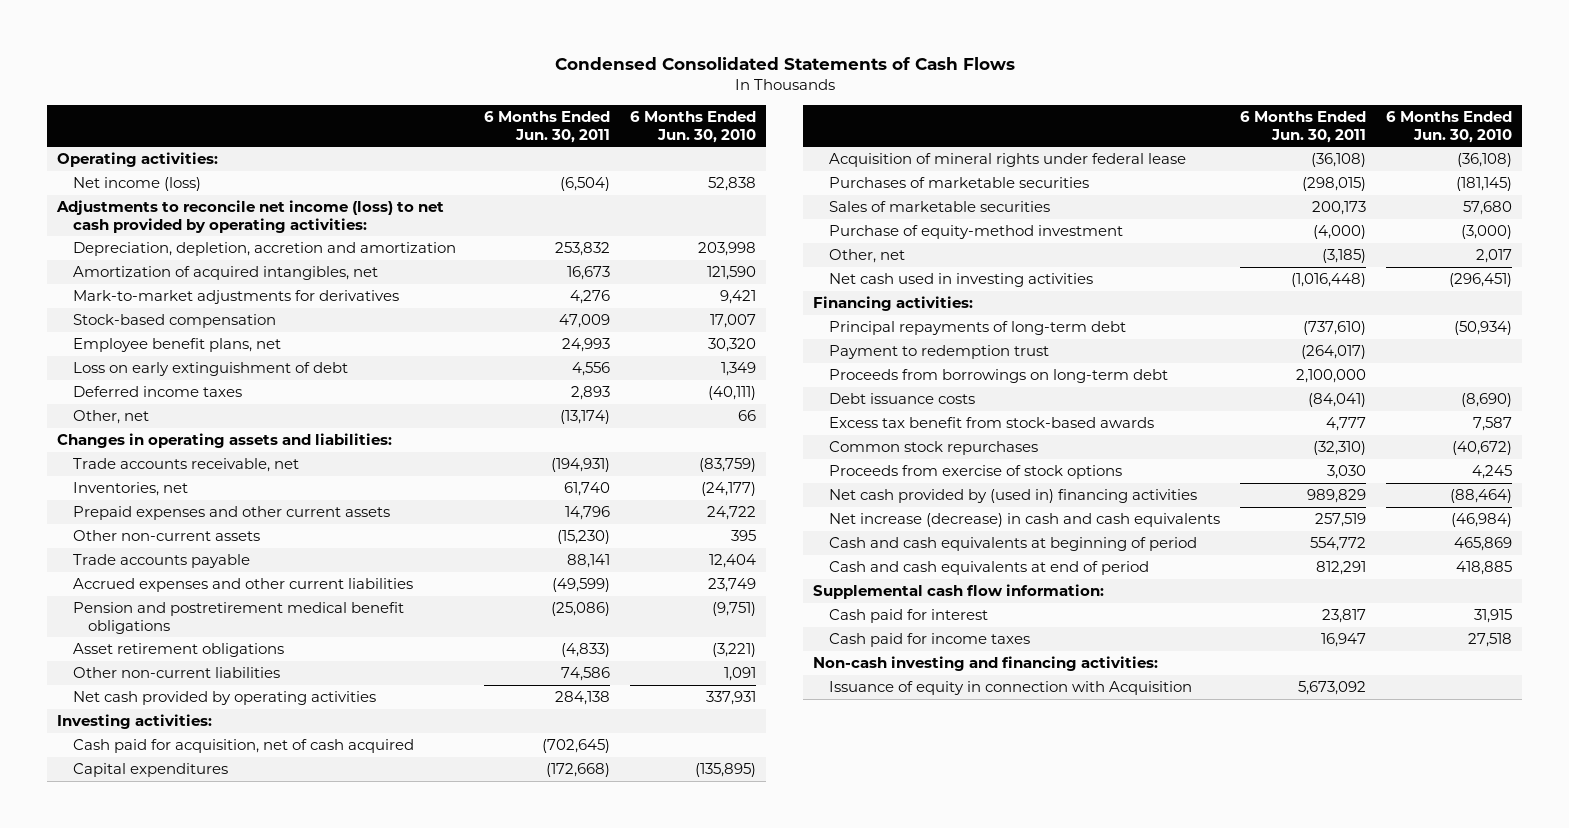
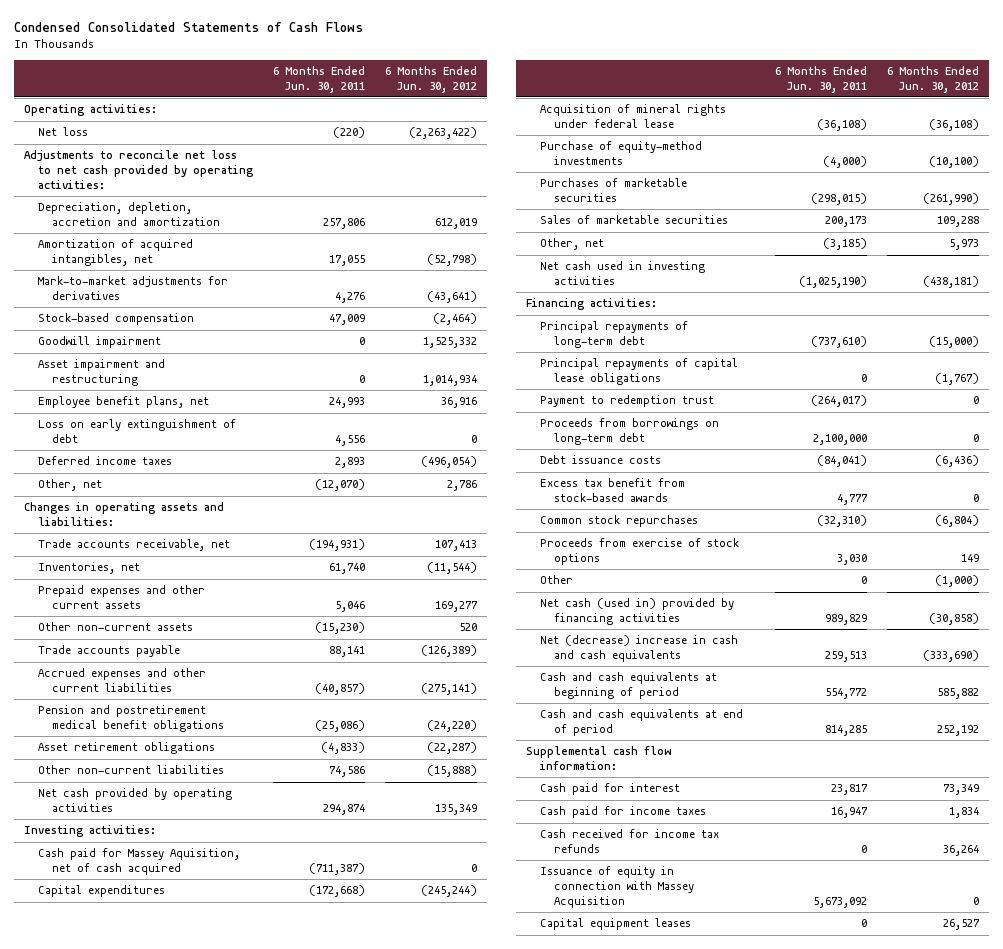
- | 6 Months Ended Jun. 30, 2011 | 6 Months Ended Jun. 30, 2010
+ | 6 Months Ended Jun. 30, 2011 | 6 Months Ended Jun. 30, 2012
- Net income (loss) | (6,504) | 52,838
- Adjustments to reconcile net income (loss) to net cash provided by operating activities:
- Depreciation, depletion, accretion and amortization | 253,832 | 203,998
- Amortization of acquired intangibles, net | 16,673 | 121,590
+ Net loss | (220) | (2,263,422)
+ Adjustments to reconcile net loss to net cash provided by operating activities:
+ Depreciation, depletion, accretion and amortization | 257,806 | 612,019
+ Amortization of acquired intangibles, net | 17,055 | (52,798)
+ Goodwill impairment | 0 | 1,525,332
+ Asset impairment and restructuring | 0 | 1,014,934
- Other, net | (13,174) | 66
+ Other, net | (12,070) | 2,786
- Prepaid expenses and other current assets | 14,796 | 24,722
+ Prepaid expenses and other current assets | 5,046 | 169,277
- Accrued expenses and other current liabilities | (49,599) | 23,749
+ Accrued expenses and other current liabilities | (40,857) | (275,141)
- Net cash provided by operating activities | 284,138 | 337,931
+ Net cash provided by operating activities | 294,874 | 135,349
- Cash paid for acquisition, net of cash acquired | (702,645) |
+ Cash paid for Massey Aquisition, net of cash acquired | (711,387) | 0
+ Purchase of equity-method investments | (4,000) | (10,100)
- Purchase of equity-method investment | (4,000) | (3,000)
- Net cash used in investing activities | (1,016,448) | (296,451)
+ Net cash used in investing activities | (1,025,190) | (438,181)
+ Principal repayments of capital lease obligations | 0 | (1,767)
- Net cash provided by (used in) financing activities | 989,829 | (88,464)
- Net increase (decrease) in cash and cash equivalents | 257,519 | (46,984)
+ Other | 0 | (1,000)
+ Net cash (used in) provided by financing activities | 989,829 | (30,858)
+ Net (decrease) increase in cash and cash equivalents | 259,513 | (333,690)
- Cash and cash equivalents at end of period | 812,291 | 418,885
+ Cash and cash equivalents at end of period | 814,285 | 252,192
- Non-cash investing and financing activities:
- Issuance of equity in connection with Acquisition | 5,673,092 |
+ Cash received for income tax refunds | 0 | 36,264
+ Issuance of equity in connection with Massey Acquisition | 5,673,092 | 0
+ Capital equipment leases | 0 | 26,527

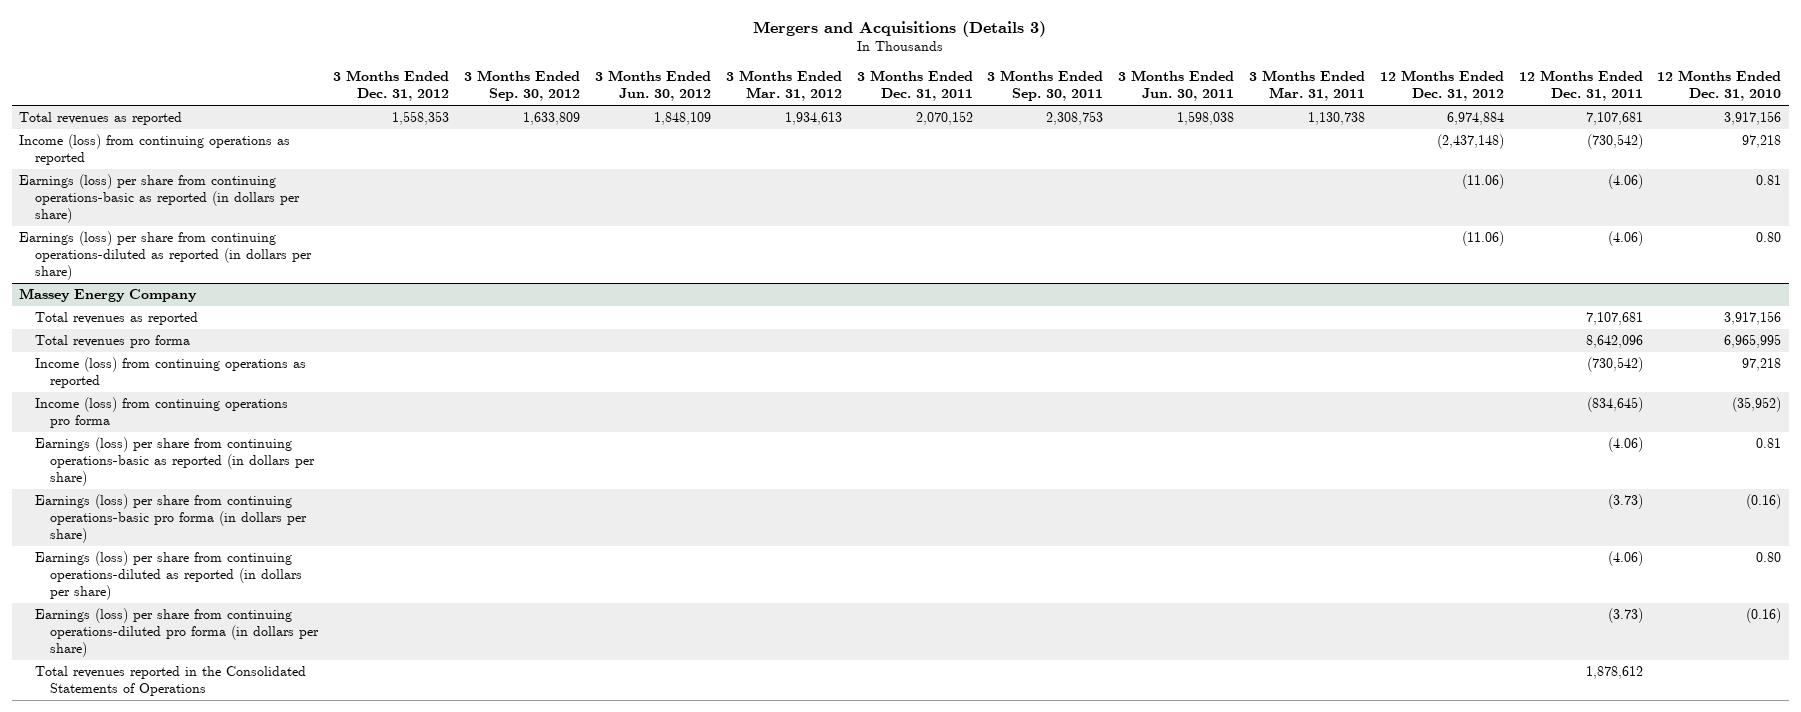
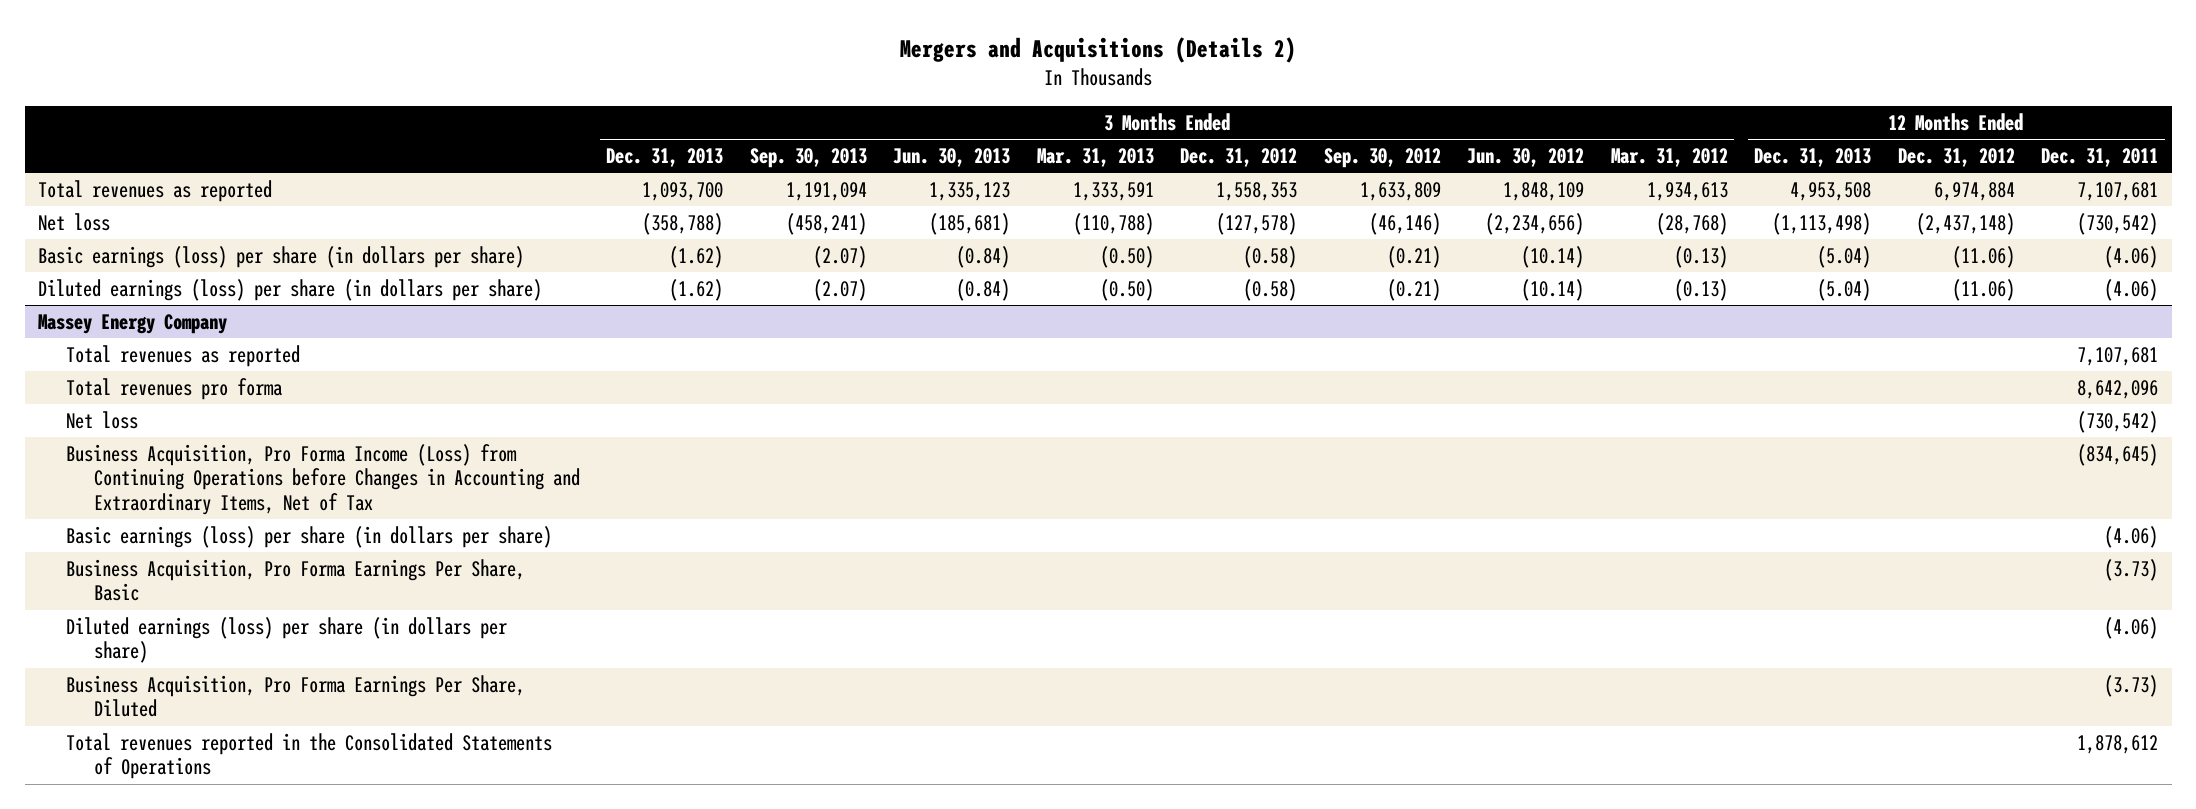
- Mergers and Acquisitions (Details 3)
+ Mergers and Acquisitions (Details 2)
- | 3 Months Ended Dec. 31, 2012 | 3 Months Ended Sep. 30, 2012 | 3 Months Ended Jun. 30, 2012 | 3 Months Ended Mar. 31, 2012 | 3 Months Ended Dec. 31, 2011 | 3 Months Ended Sep. 30, 2011 | 3 Months Ended Jun. 30, 2011 | 3 Months Ended Mar. 31, 2011 | 12 Months Ended Dec. 31, 2012 | 12 Months Ended Dec. 31, 2011 | 12 Months Ended Dec. 31, 2010
+ | 3 Months Ended Dec. 31, 2013 | 3 Months Ended Sep. 30, 2013 | 3 Months Ended Jun. 30, 2013 | 3 Months Ended Mar. 31, 2013 | 3 Months Ended Dec. 31, 2012 | 3 Months Ended Sep. 30, 2012 | 3 Months Ended Jun. 30, 2012 | 3 Months Ended Mar. 31, 2012 | 12 Months Ended Dec. 31, 2013 | 12 Months Ended Dec. 31, 2012 | 12 Months Ended Dec. 31, 2011
- Income (loss) from continuing operations as reported | | | | | | | | | (2,437,148) | (730,542) | 97,218
- Earnings (loss) per share from continuing operations-basic as reported (in dollars per share) | | | | | | | | | (11.06) | (4.06) | 0.81
- Earnings (loss) per share from continuing operations-diluted as reported (in dollars per share) | | | | | | | | | (11.06) | (4.06) | 0.80
+ Net loss | (358,788) | (458,241) | (185,681) | (110,788) | (127,578) | (46,146) | (2,234,656) | (28,768) | (1,113,498) | (2,437,148) | (730,542)
+ Basic earnings (loss) per share (in dollars per share) | (1.62) | (2.07) | (0.84) | (0.50) | (0.58) | (0.21) | (10.14) | (0.13) | (5.04) | (11.06) | (4.06)
+ Diluted earnings (loss) per share (in dollars per share) | (1.62) | (2.07) | (0.84) | (0.50) | (0.58) | (0.21) | (10.14) | (0.13) | (5.04) | (11.06) | (4.06)
@ Massey Energy Company
- Income (loss) from continuing operations as reported | | | | | | | | | | (730,542) | 97,218
- Income (loss) from continuing operations pro forma | | | | | | | | | | (834,645) | (35,952)
- Earnings (loss) per share from continuing operations-basic as reported (in dollars per share) | | | | | | | | | | (4.06) | 0.81
- Earnings (loss) per share from continuing operations-basic pro forma (in dollars per share) | | | | | | | | | | (3.73) | (0.16)
- Earnings (loss) per share from continuing operations-diluted as reported (in dollars per share) | | | | | | | | | | (4.06) | 0.80
- Earnings (loss) per share from continuing operations-diluted pro forma (in dollars per share) | | | | | | | | | | (3.73) | (0.16)
+ Net loss | | | | | | | | | | | (730,542)
+ Business Acquisition, Pro Forma Income (Loss) from Continuing Operations before Changes in Accounting and Extraordinary Items, Net of Tax | | | | | | | | | | | (834,645)
+ Basic earnings (loss) per share (in dollars per share) | | | | | | | | | | | (4.06)
+ Business Acquisition, Pro Forma Earnings Per Share, Basic | | | | | | | | | | | (3.73)
+ Diluted earnings (loss) per share (in dollars per share) | | | | | | | | | | | (4.06)
+ Business Acquisition, Pro Forma Earnings Per Share, Diluted | | | | | | | | | | | (3.73)

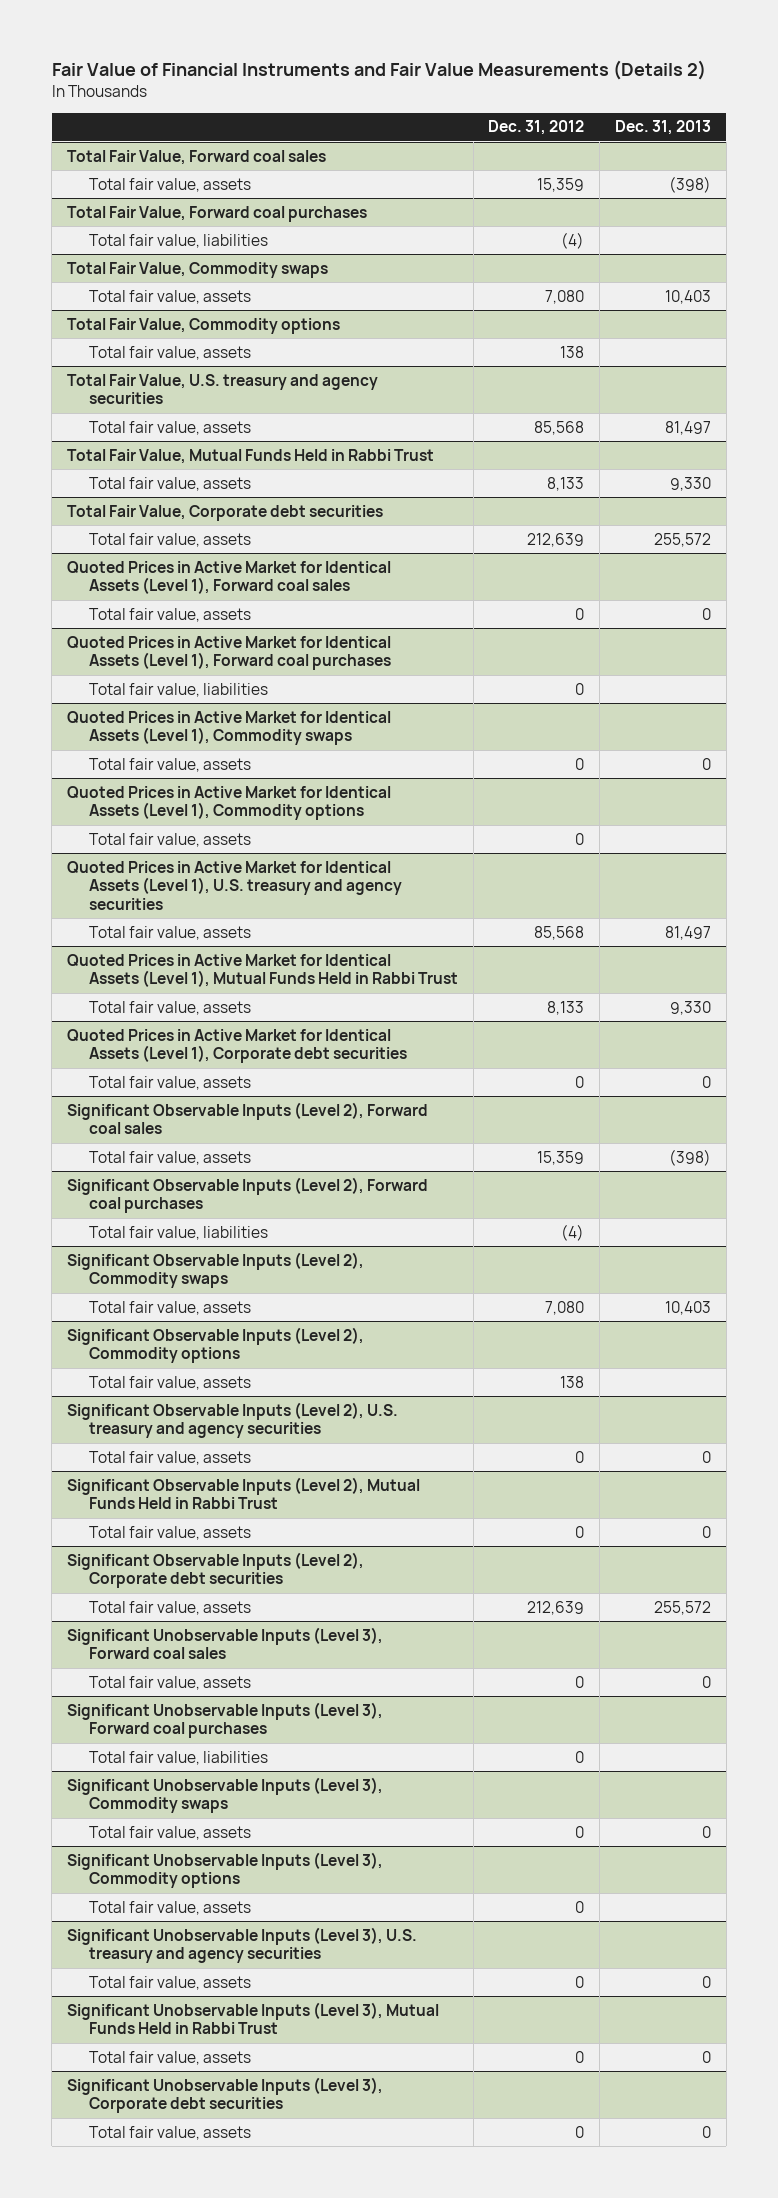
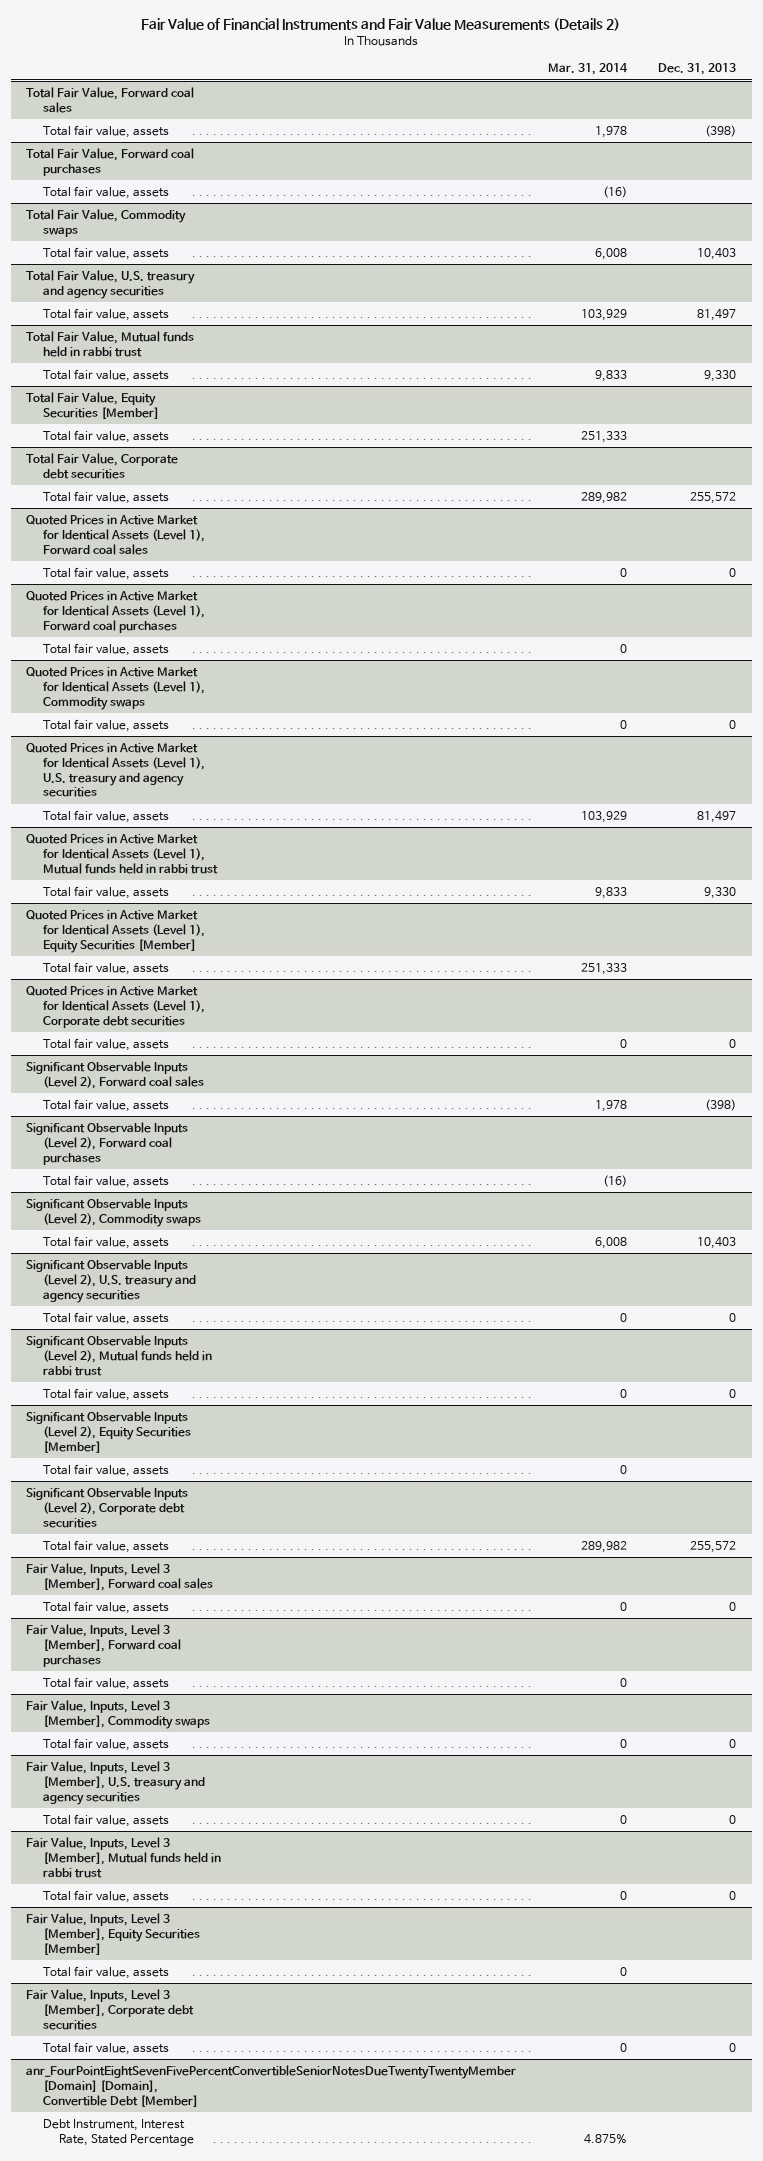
- | Dec. 31, 2012 | Dec. 31, 2013
+ | Mar. 31, 2014 | Dec. 31, 2013
@ Total Fair Value, Forward coal purchases
- Total fair value, liabilities | (4) |
+ Total fair value, assets | (16) |
- Total Fair Value, Commodity options
- Total fair value, assets | 138 |
- Total Fair Value, Mutual Funds Held in Rabbi Trust
+ Total Fair Value, Mutual funds held in rabbi trust
+ Total Fair Value, Equity Securities [Member]
+ Total fair value, assets | 251,333 |
@ Quoted Prices in Active Market for Identical Assets (Level 1), Forward coal purchases
- Total fair value, liabilities | 0 |
+ Total fair value, assets | 0 |
- Quoted Prices in Active Market for Identical Assets (Level 1), Commodity options
- Total fair value, assets | 0 |
- Quoted Prices in Active Market for Identical Assets (Level 1), Mutual Funds Held in Rabbi Trust
+ Quoted Prices in Active Market for Identical Assets (Level 1), Mutual funds held in rabbi trust
+ Quoted Prices in Active Market for Identical Assets (Level 1), Equity Securities [Member]
+ Total fair value, assets | 251,333 |
@ Significant Observable Inputs (Level 2), Forward coal purchases
- Total fair value, liabilities | (4) |
+ Total fair value, assets | (16) |
- Significant Observable Inputs (Level 2), Commodity options
- Total fair value, assets | 138 |
- Significant Observable Inputs (Level 2), Mutual Funds Held in Rabbi Trust
+ Significant Observable Inputs (Level 2), Mutual funds held in rabbi trust
+ Significant Observable Inputs (Level 2), Equity Securities [Member]
+ Total fair value, assets | 0 |
- Significant Unobservable Inputs (Level 3), Forward coal sales
- Total fair value, assets | 0 | 0
- Significant Unobservable Inputs (Level 3), Forward coal purchases
- Total fair value, liabilities | 0 |
- Significant Unobservable Inputs (Level 3), Commodity swaps
+ Fair Value, Inputs, Level 3 [Member], Forward coal sales
- Significant Unobservable Inputs (Level 3), Commodity options
+ Fair Value, Inputs, Level 3 [Member], Forward coal purchases
- Significant Unobservable Inputs (Level 3), U.S. treasury and agency securities
+ Fair Value, Inputs, Level 3 [Member], Commodity swaps
- Significant Unobservable Inputs (Level 3), Mutual Funds Held in Rabbi Trust
+ Fair Value, Inputs, Level 3 [Member], U.S. treasury and agency securities
- Significant Unobservable Inputs (Level 3), Corporate debt securities
+ Fair Value, Inputs, Level 3 [Member], Mutual funds held in rabbi trust
+ Fair Value, Inputs, Level 3 [Member], Equity Securities [Member]
+ Total fair value, assets | 0 |
+ Fair Value, Inputs, Level 3 [Member], Corporate debt securities
+ Total fair value, assets | 0 | 0
+ anr_FourPointEightSevenFivePercentConvertibleSeniorNotesDueTwentyTwentyMember [Domain] [Domain], Convertible Debt [Member]
+ Debt Instrument, Interest Rate, Stated Percentage | 4.875% |

